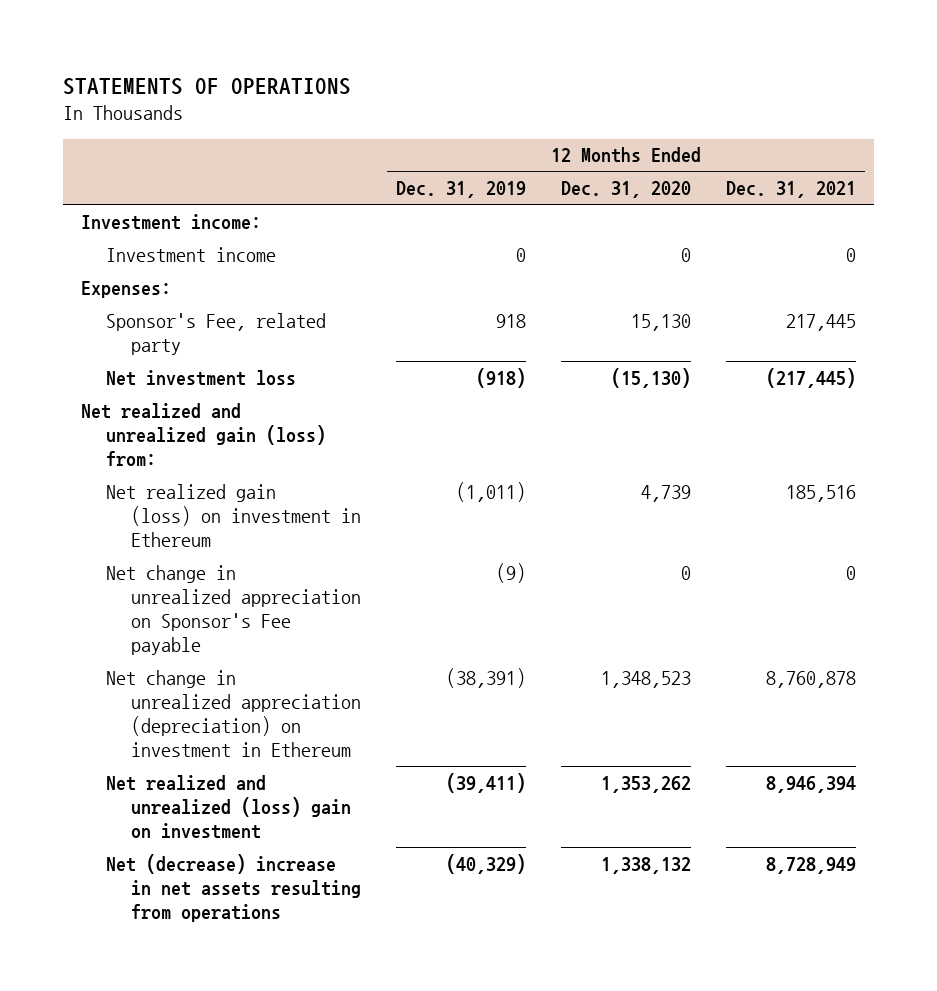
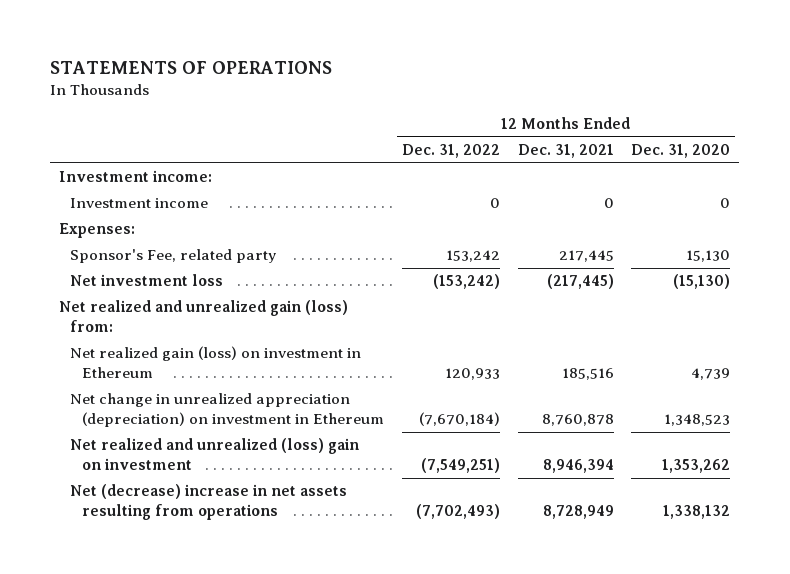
- | 12 Months Ended Dec. 31, 2019 | 12 Months Ended Dec. 31, 2020 | 12 Months Ended Dec. 31, 2021
+ | 12 Months Ended Dec. 31, 2022 | 12 Months Ended Dec. 31, 2021 | 12 Months Ended Dec. 31, 2020
- Net change in unrealized appreciation on Sponsor's Fee payable | (9) | 0 | 0

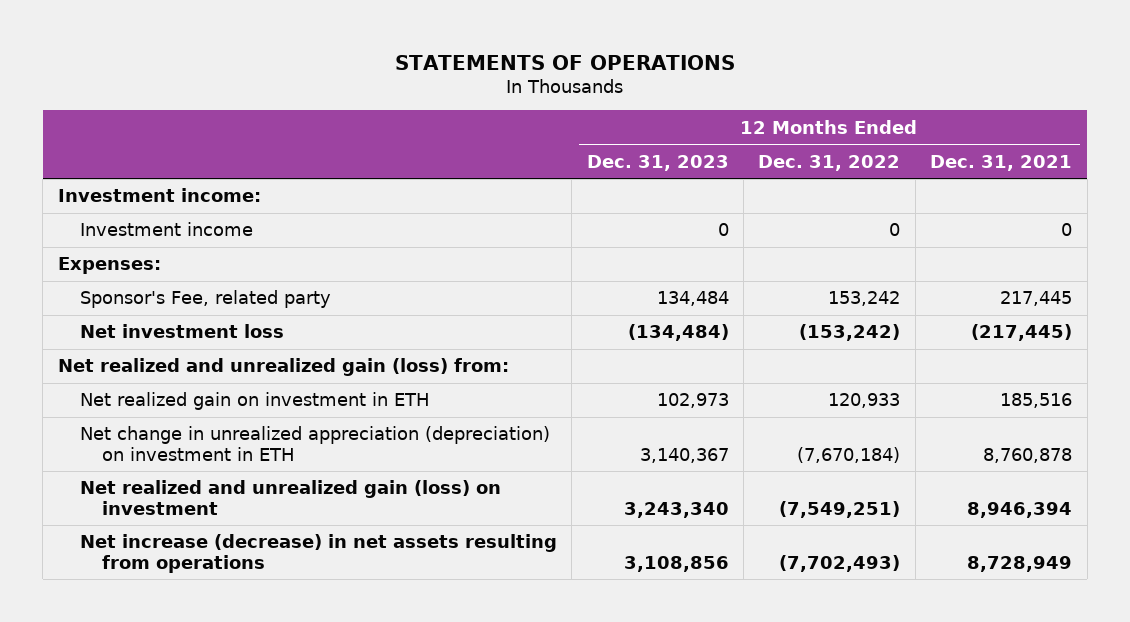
- | 12 Months Ended Dec. 31, 2022 | 12 Months Ended Dec. 31, 2021 | 12 Months Ended Dec. 31, 2020
+ | 12 Months Ended Dec. 31, 2023 | 12 Months Ended Dec. 31, 2022 | 12 Months Ended Dec. 31, 2021
- Net realized gain (loss) on investment in Ethereum | 120,933 | 185,516 | 4,739
- Net change in unrealized appreciation (depreciation) on investment in Ethereum | (7,670,184) | 8,760,878 | 1,348,523
- Net realized and unrealized (loss) gain on investment | (7,549,251) | 8,946,394 | 1,353,262
- Net (decrease) increase in net assets resulting from operations | (7,702,493) | 8,728,949 | 1,338,132
+ Net realized gain on investment in ETH | 102,973 | 120,933 | 185,516
+ Net change in unrealized appreciation (depreciation) on investment in ETH | 3,140,367 | (7,670,184) | 8,760,878
+ Net realized and unrealized gain (loss) on investment | 3,243,340 | (7,549,251) | 8,946,394
+ Net increase (decrease) in net assets resulting from operations | 3,108,856 | (7,702,493) | 8,728,949

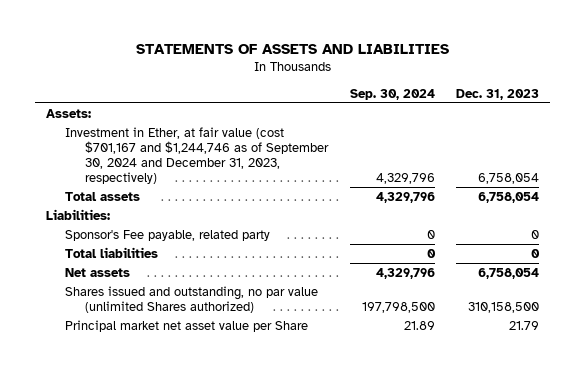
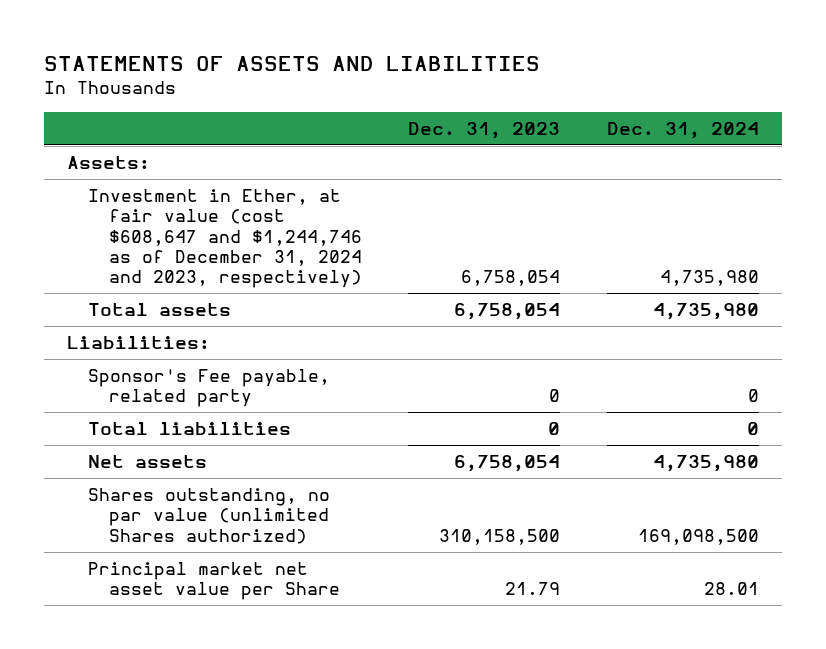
- | Sep. 30, 2024 | Dec. 31, 2023
+ | Dec. 31, 2023 | Dec. 31, 2024
- Investment in Ether, at fair value (cost $701,167 and $1,244,746 as of September 30, 2024 and December 31, 2023, respectively) | 4,329,796 | 6,758,054
+ Investment in Ether, at fair value (cost $608,647 and $1,244,746 as of December 31, 2024 and 2023, respectively) | 6,758,054 | 4,735,980
- Shares issued and outstanding, no par value (unlimited Shares authorized) | 197,798,500 | 310,158,500
+ Shares outstanding, no par value (unlimited Shares authorized) | 310,158,500 | 169,098,500

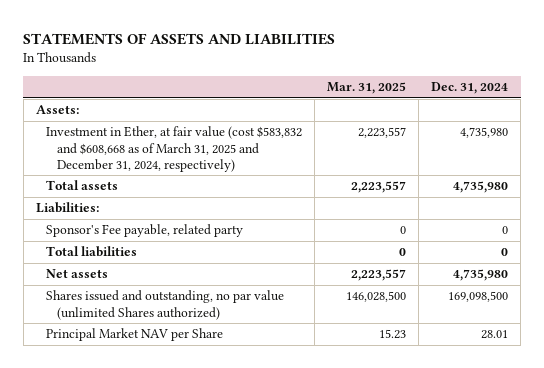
- | Dec. 31, 2023 | Dec. 31, 2024
+ | Mar. 31, 2025 | Dec. 31, 2024
- Investment in Ether, at fair value (cost $608,647 and $1,244,746 as of December 31, 2024 and 2023, respectively) | 6,758,054 | 4,735,980
+ Investment in Ether, at fair value (cost $583,832 and $608,668 as of March 31, 2025 and December 31, 2024, respectively) | 2,223,557 | 4,735,980
- Shares outstanding, no par value (unlimited Shares authorized) | 310,158,500 | 169,098,500
- Principal market net asset value per Share | 21.79 | 28.01
+ Shares issued and outstanding, no par value (unlimited Shares authorized) | 146,028,500 | 169,098,500
+ Principal Market NAV per Share | 15.23 | 28.01

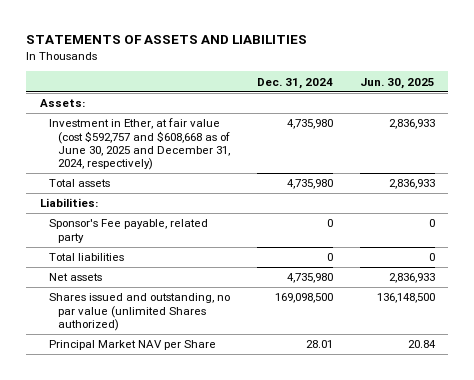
- | Mar. 31, 2025 | Dec. 31, 2024
+ | Dec. 31, 2024 | Jun. 30, 2025
- Investment in Ether, at fair value (cost $583,832 and $608,668 as of March 31, 2025 and December 31, 2024, respectively) | 2,223,557 | 4,735,980
+ Investment in Ether, at fair value (cost $592,757 and $608,668 as of June 30, 2025 and December 31, 2024, respectively) | 4,735,980 | 2,836,933

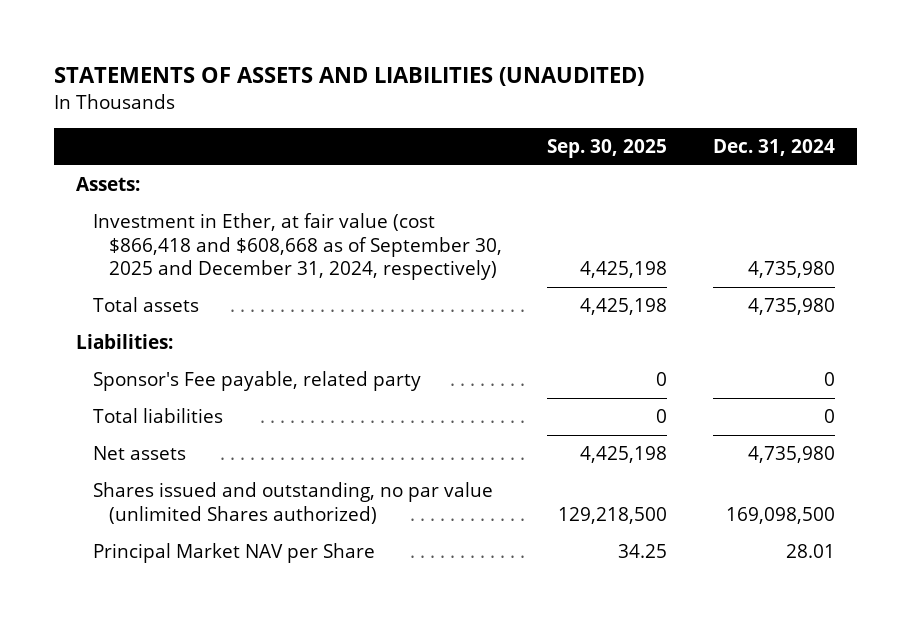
- STATEMENTS OF ASSETS AND LIABILITIES
+ STATEMENTS OF ASSETS AND LIABILITIES (UNAUDITED)
- | Dec. 31, 2024 | Jun. 30, 2025
+ | Sep. 30, 2025 | Dec. 31, 2024
- Investment in Ether, at fair value (cost $592,757 and $608,668 as of June 30, 2025 and December 31, 2024, respectively) | 4,735,980 | 2,836,933
+ Investment in Ether, at fair value (cost $866,418 and $608,668 as of September 30, 2025 and December 31, 2024, respectively) | 4,425,198 | 4,735,980

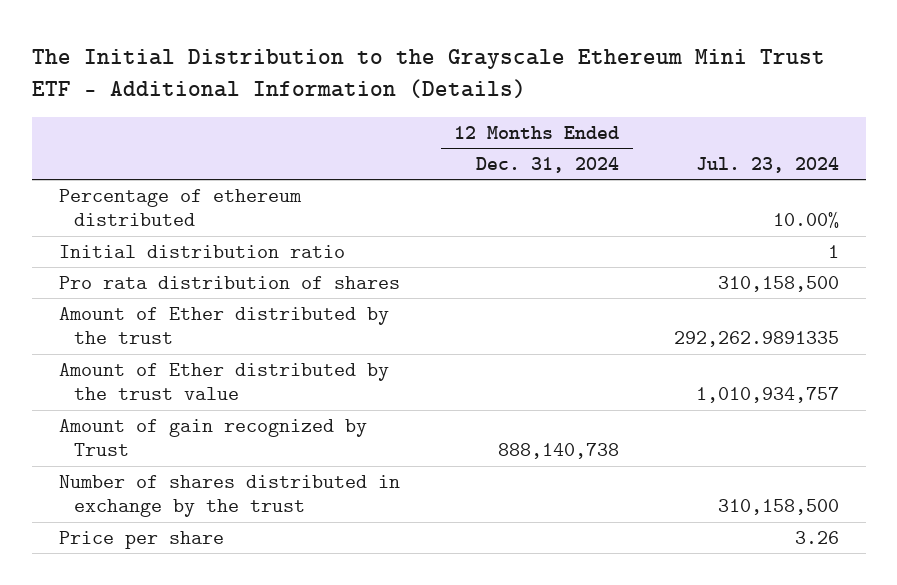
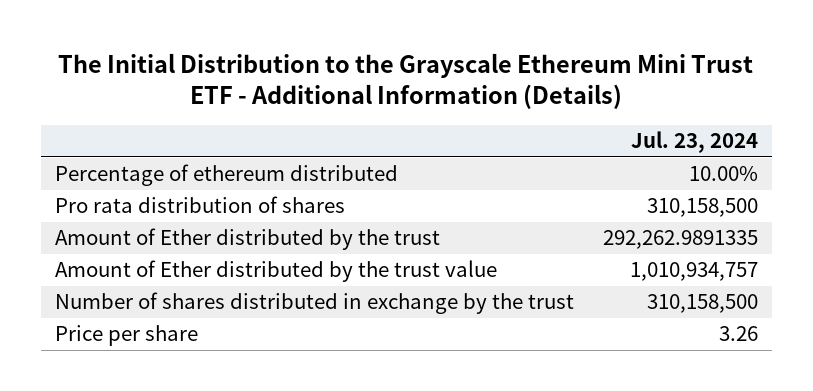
- | 12 Months Ended Dec. 31, 2024 | Jul. 23, 2024
+ | Jul. 23, 2024
- Initial distribution ratio | | 1
- Amount of gain recognized by Trust | 888,140,738 |

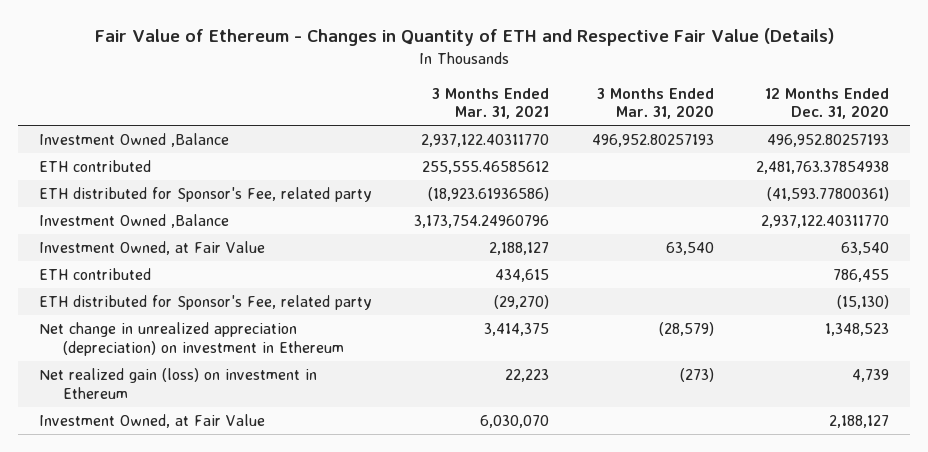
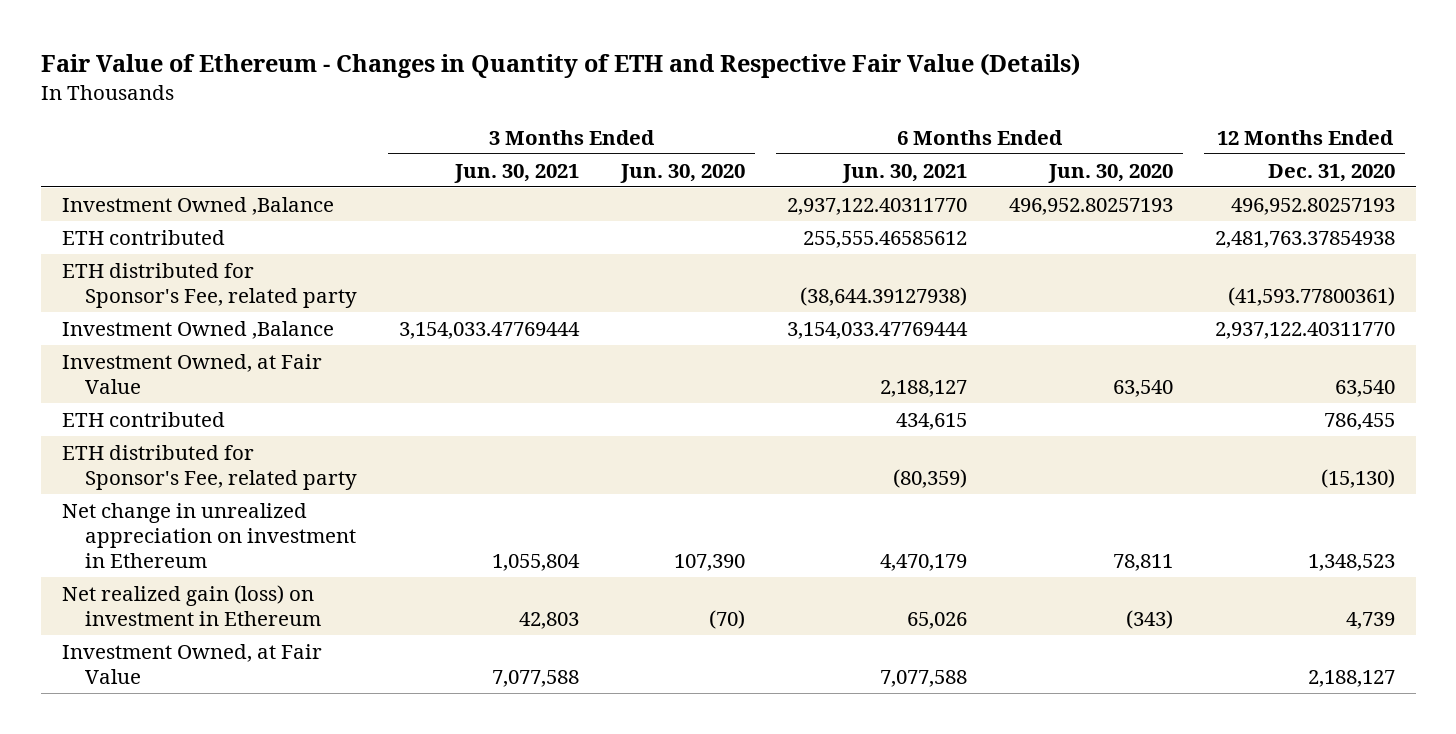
- | 3 Months Ended Mar. 31, 2021 | 3 Months Ended Mar. 31, 2020 | 12 Months Ended Dec. 31, 2020
+ | 3 Months Ended Jun. 30, 2021 | 3 Months Ended Jun. 30, 2020 | 6 Months Ended Jun. 30, 2021 | 6 Months Ended Jun. 30, 2020 | 12 Months Ended Dec. 31, 2020
- Net change in unrealized appreciation (depreciation) on investment in Ethereum | 3,414,375 | (28,579) | 1,348,523
+ Net change in unrealized appreciation on investment in Ethereum | 1,055,804 | 107,390 | 4,470,179 | 78,811 | 1,348,523

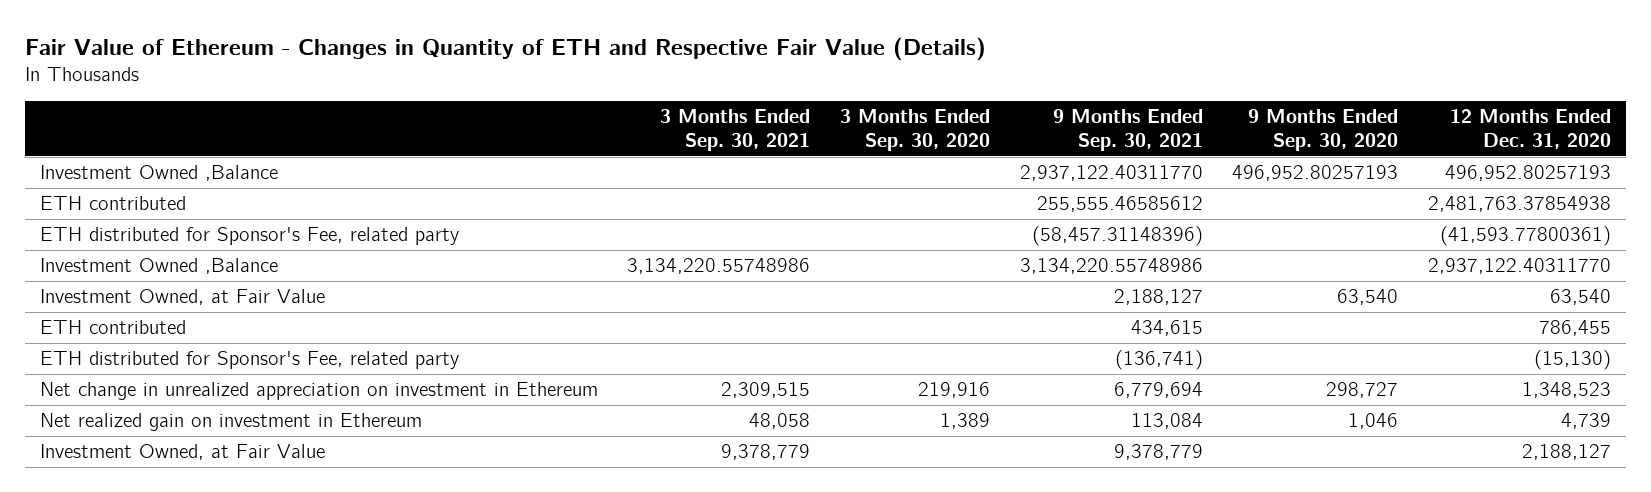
- | 3 Months Ended Jun. 30, 2021 | 3 Months Ended Jun. 30, 2020 | 6 Months Ended Jun. 30, 2021 | 6 Months Ended Jun. 30, 2020 | 12 Months Ended Dec. 31, 2020
+ | 3 Months Ended Sep. 30, 2021 | 3 Months Ended Sep. 30, 2020 | 9 Months Ended Sep. 30, 2021 | 9 Months Ended Sep. 30, 2020 | 12 Months Ended Dec. 31, 2020
- Net realized gain (loss) on investment in Ethereum | 42,803 | (70) | 65,026 | (343) | 4,739
+ Net realized gain on investment in Ethereum | 48,058 | 1,389 | 113,084 | 1,046 | 4,739

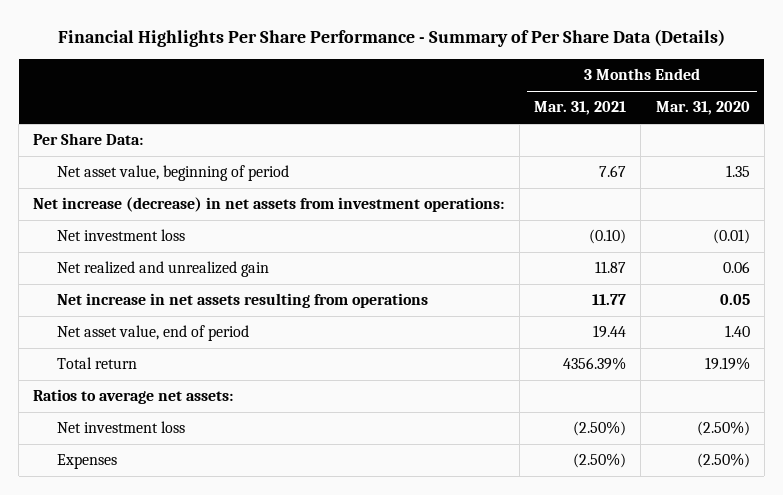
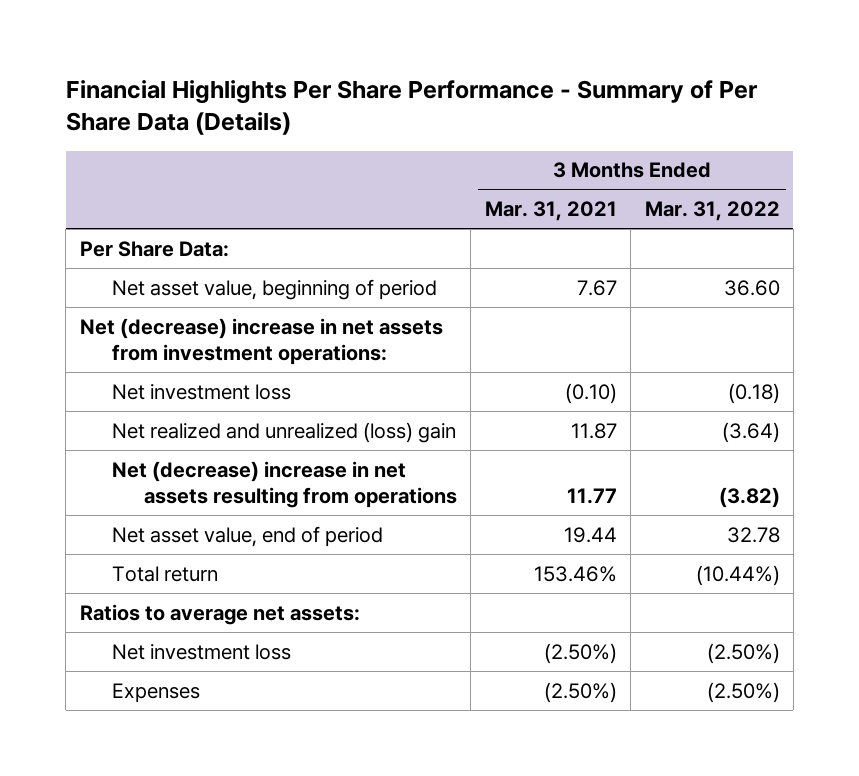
- | 3 Months Ended Mar. 31, 2021 | 3 Months Ended Mar. 31, 2020
+ | 3 Months Ended Mar. 31, 2021 | 3 Months Ended Mar. 31, 2022
- Net increase (decrease) in net assets from investment operations:
+ Net (decrease) increase in net assets from investment operations:
- Net realized and unrealized gain | 11.87 | 0.06
- Net increase in net assets resulting from operations | 11.77 | 0.05
+ Net realized and unrealized (loss) gain | 11.87 | (3.64)
+ Net (decrease) increase in net assets resulting from operations | 11.77 | (3.82)
- Total return | 4356.39% | 19.19%
+ Total return | 153.46% | (10.44%)

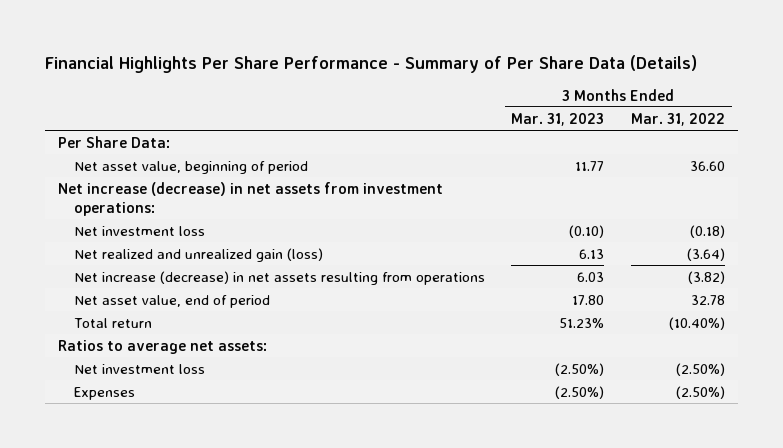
- | 3 Months Ended Mar. 31, 2021 | 3 Months Ended Mar. 31, 2022
+ | 3 Months Ended Mar. 31, 2023 | 3 Months Ended Mar. 31, 2022
- Net (decrease) increase in net assets from investment operations:
+ Net increase (decrease) in net assets from investment operations:
- Net realized and unrealized (loss) gain | 11.87 | (3.64)
- Net (decrease) increase in net assets resulting from operations | 11.77 | (3.82)
+ Net realized and unrealized gain (loss) | 6.13 | (3.64)
+ Net increase (decrease) in net assets resulting from operations | 6.03 | (3.82)
- Total return | 153.46% | (10.44%)
+ Total return | 51.23% | (10.40%)

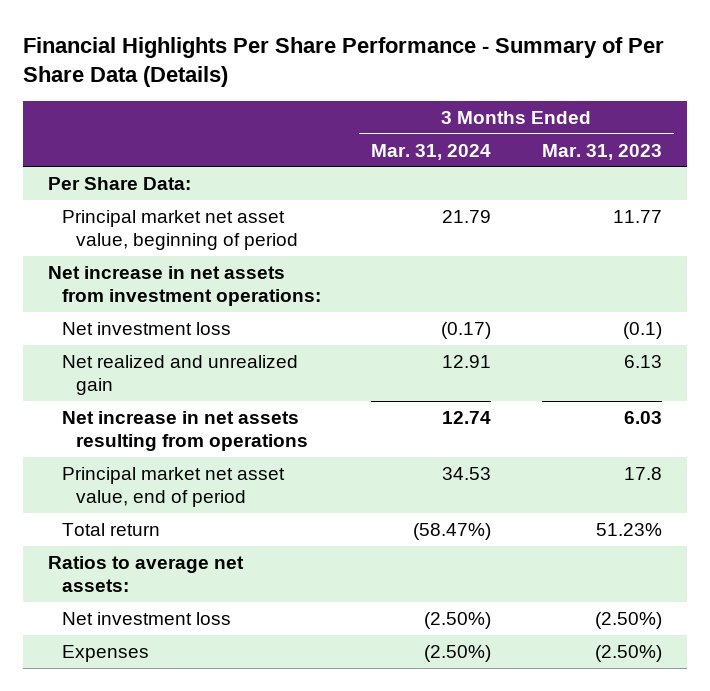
- | 3 Months Ended Mar. 31, 2023 | 3 Months Ended Mar. 31, 2022
+ | 3 Months Ended Mar. 31, 2024 | 3 Months Ended Mar. 31, 2023
- Net asset value, beginning of period | 11.77 | 36.60
- Net increase (decrease) in net assets from investment operations:
- Net investment loss | (0.10) | (0.18)
- Net realized and unrealized gain (loss) | 6.13 | (3.64)
- Net increase (decrease) in net assets resulting from operations | 6.03 | (3.82)
- Net asset value, end of period | 17.80 | 32.78
+ Principal market net asset value, beginning of period | 21.79 | 11.77
+ Net increase in net assets from investment operations:
+ Net investment loss | (0.17) | (0.1)
+ Net realized and unrealized gain | 12.91 | 6.13
+ Net increase in net assets resulting from operations | 12.74 | 6.03
+ Principal market net asset value, end of period | 34.53 | 17.8

